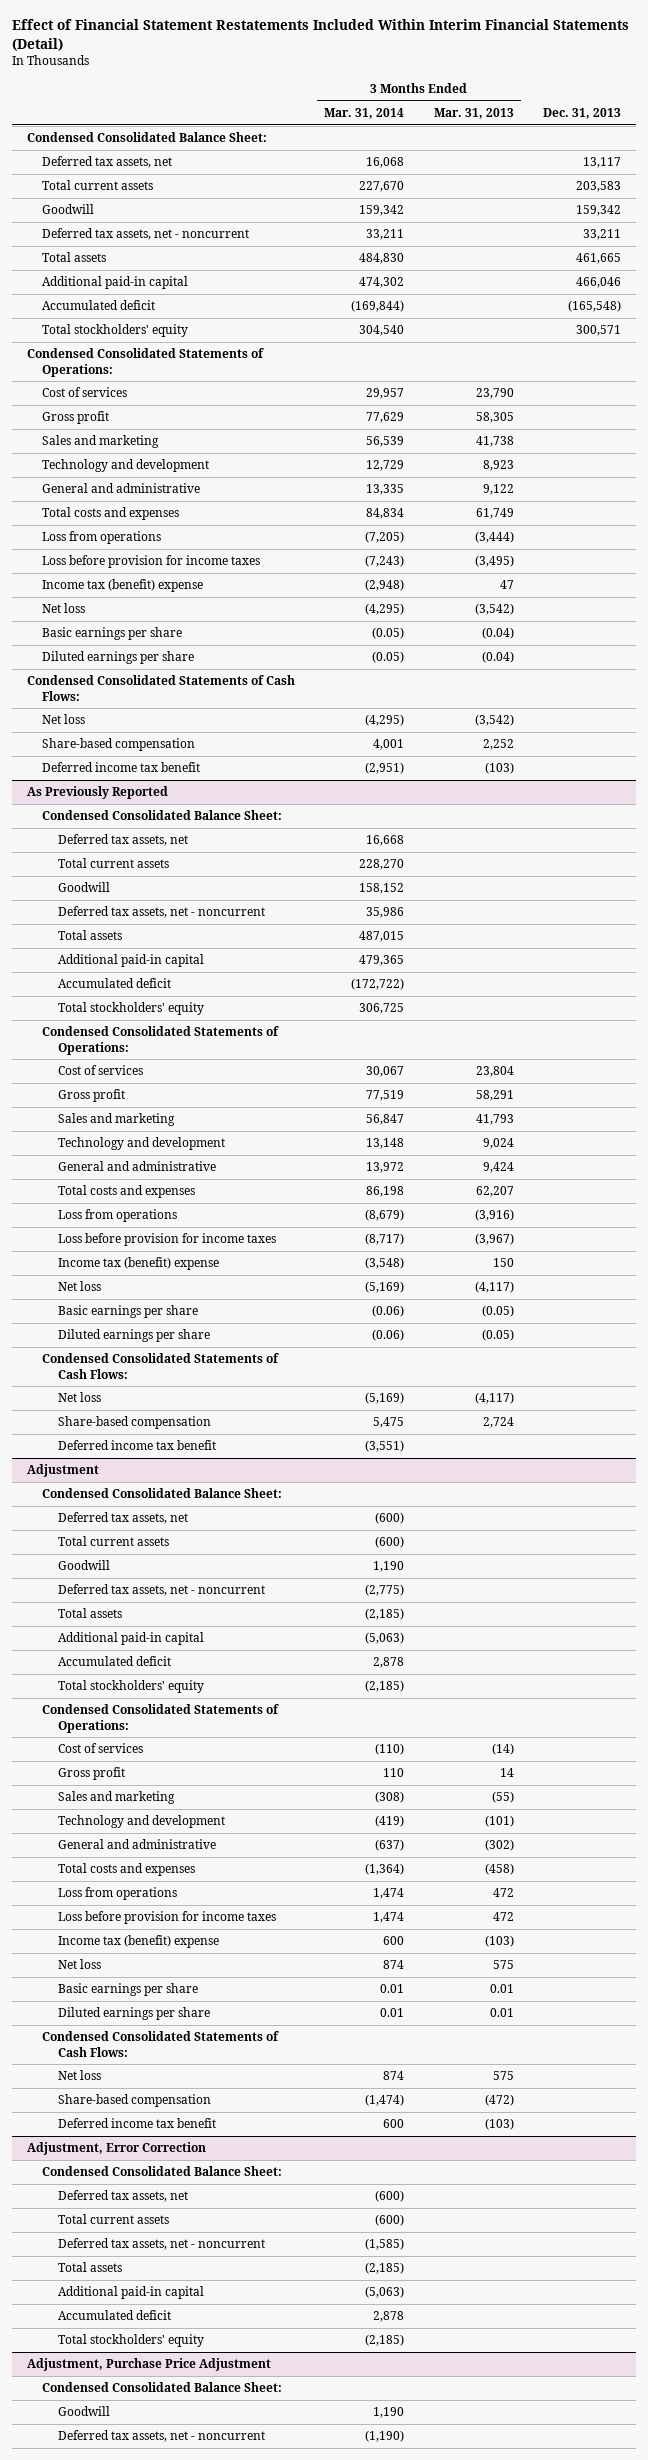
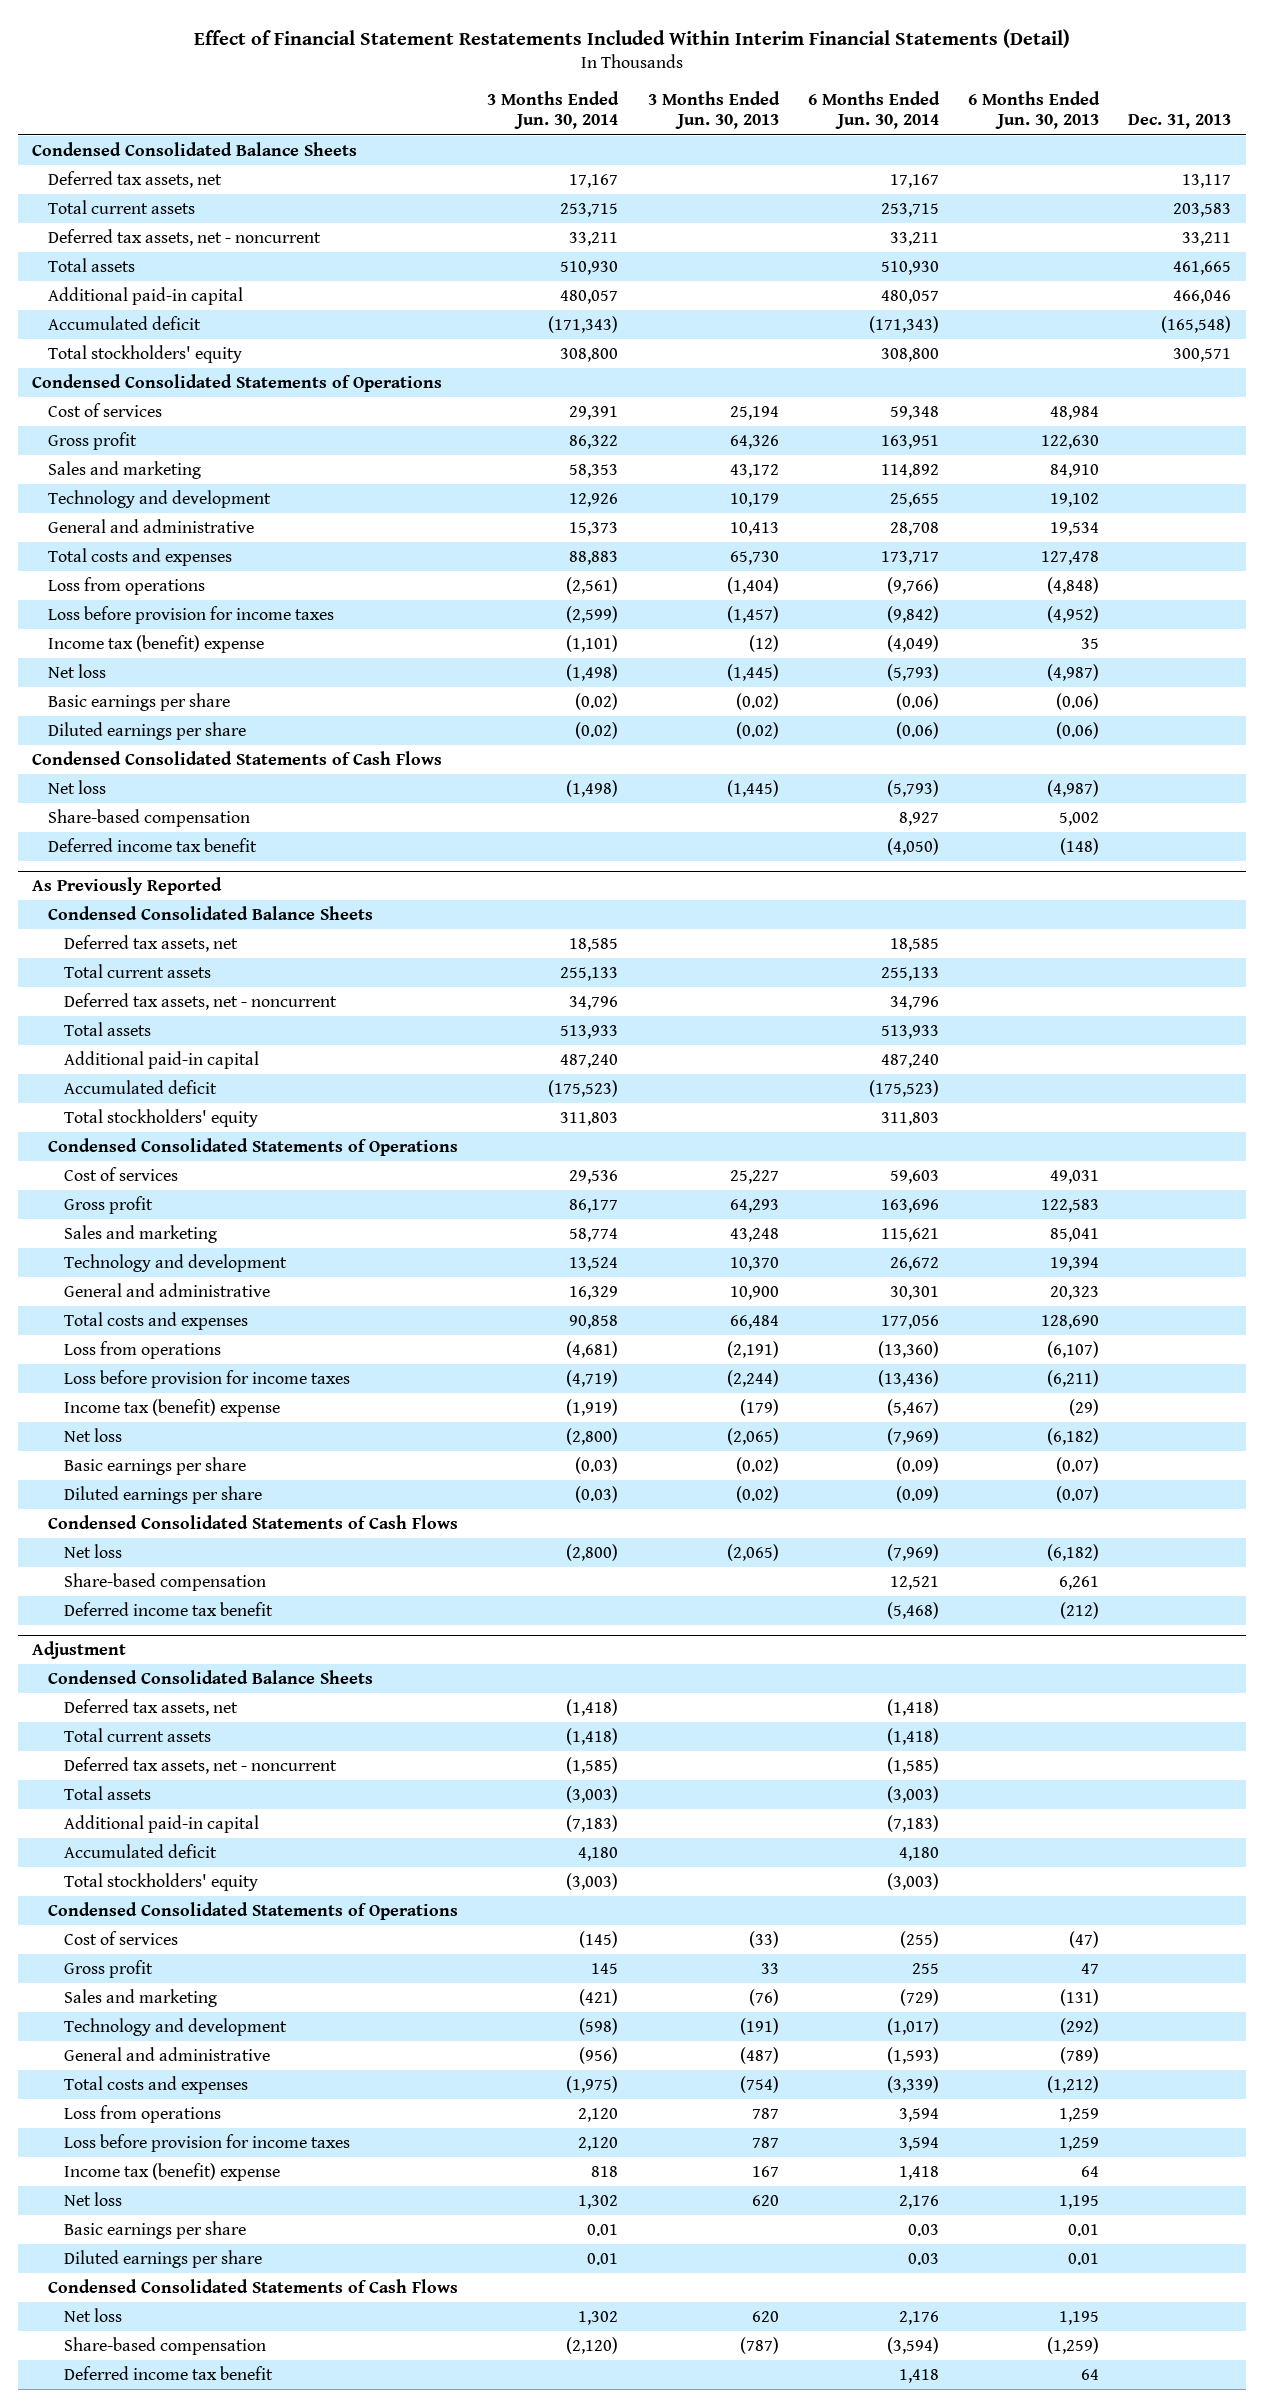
- | 3 Months Ended Mar. 31, 2014 | 3 Months Ended Mar. 31, 2013 | Dec. 31, 2013
+ | 3 Months Ended Jun. 30, 2014 | 3 Months Ended Jun. 30, 2013 | 6 Months Ended Jun. 30, 2014 | 6 Months Ended Jun. 30, 2013 | Dec. 31, 2013
- Condensed Consolidated Balance Sheet:
+ Condensed Consolidated Balance Sheets
- Goodwill | 159,342 | | 159,342
- Condensed Consolidated Statements of Operations:
+ Condensed Consolidated Statements of Operations
- Condensed Consolidated Statements of Cash Flows:
+ Condensed Consolidated Statements of Cash Flows
@ As Previously Reported
- Condensed Consolidated Balance Sheet:
+ Condensed Consolidated Balance Sheets
- Goodwill | 158,152 | |
- Condensed Consolidated Statements of Operations:
+ Condensed Consolidated Statements of Operations
- Condensed Consolidated Statements of Cash Flows:
+ Condensed Consolidated Statements of Cash Flows
@ Adjustment
- Condensed Consolidated Balance Sheet:
+ Condensed Consolidated Balance Sheets
- Goodwill | 1,190 | |
- Condensed Consolidated Statements of Operations:
+ Condensed Consolidated Statements of Operations
- Condensed Consolidated Statements of Cash Flows:
+ Condensed Consolidated Statements of Cash Flows
- Adjustment, Error Correction
- Condensed Consolidated Balance Sheet:
- Deferred tax assets, net | (600) | |
- Total current assets | (600) | |
- Deferred tax assets, net - noncurrent | (1,585) | |
- Total assets | (2,185) | |
- Additional paid-in capital | (5,063) | |
- Accumulated deficit | 2,878 | |
- Total stockholders' equity | (2,185) | |
- Adjustment, Purchase Price Adjustment
- Condensed Consolidated Balance Sheet:
- Goodwill | 1,190 | |
- Deferred tax assets, net - noncurrent | (1,190) | |

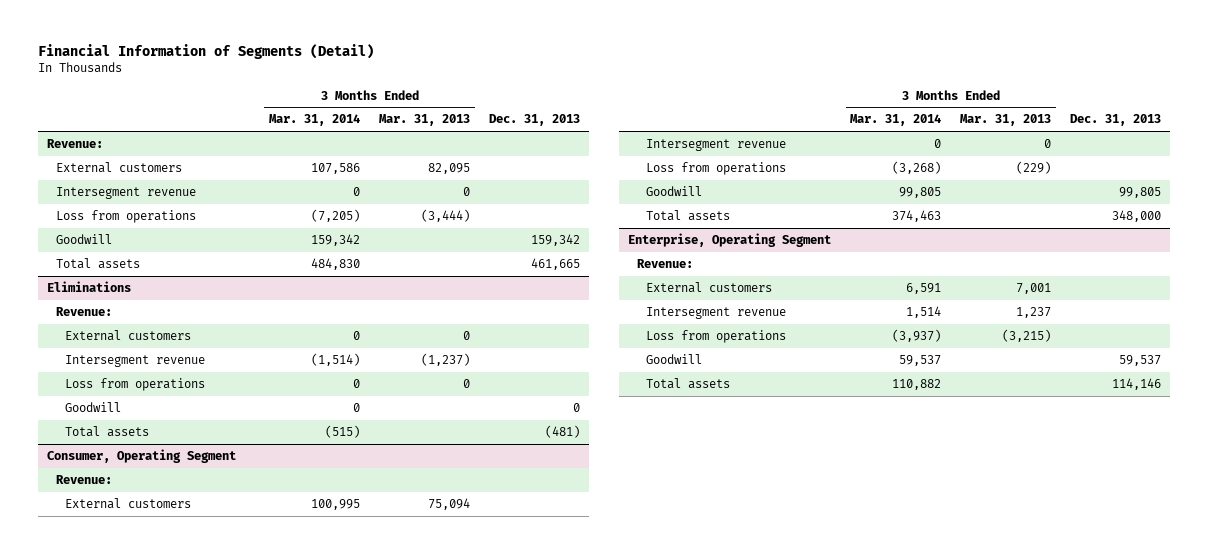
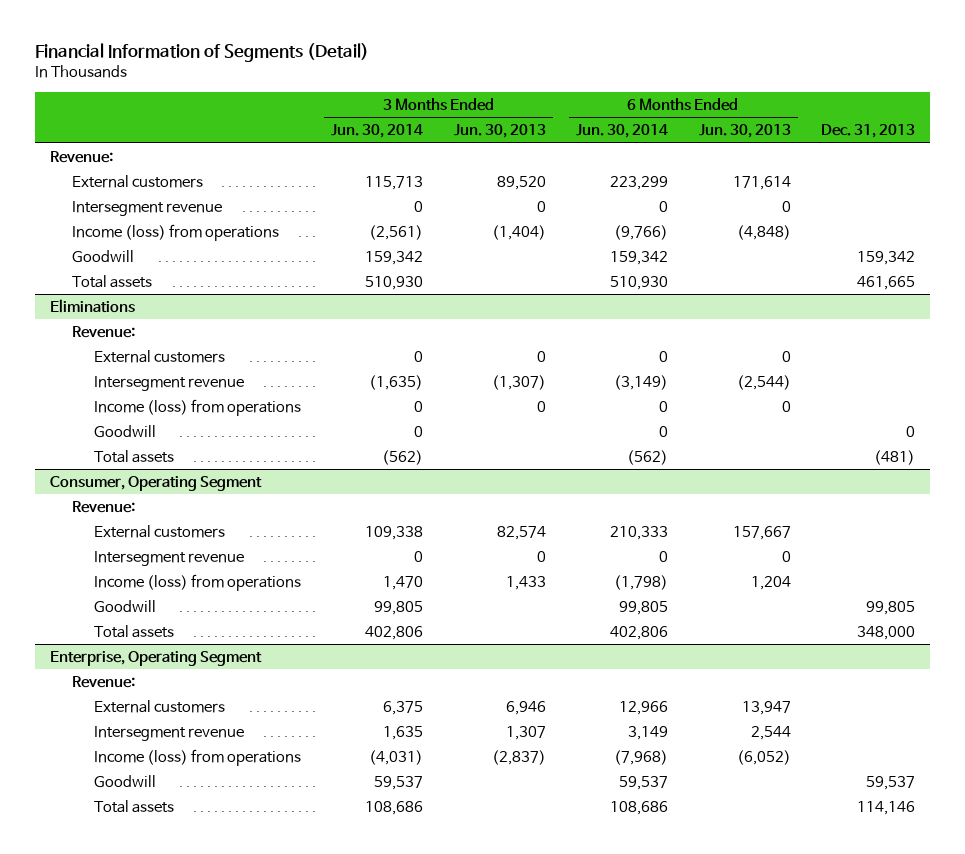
- | 3 Months Ended Mar. 31, 2014 | 3 Months Ended Mar. 31, 2013 | Dec. 31, 2013
+ | 3 Months Ended Jun. 30, 2014 | 3 Months Ended Jun. 30, 2013 | 6 Months Ended Jun. 30, 2014 | 6 Months Ended Jun. 30, 2013 | Dec. 31, 2013
- Loss from operations | (7,205) | (3,444) |
+ Income (loss) from operations | (2,561) | (1,404) | (9,766) | (4,848) |
@ Eliminations
- Loss from operations | 0 | 0 |
+ Income (loss) from operations | 0 | 0 | 0 | 0 |
@ Consumer, Operating Segment
- Loss from operations | (3,268) | (229) |
+ Income (loss) from operations | 1,470 | 1,433 | (1,798) | 1,204 |
@ Enterprise, Operating Segment
- Loss from operations | (3,937) | (3,215) |
+ Income (loss) from operations | (4,031) | (2,837) | (7,968) | (6,052) |

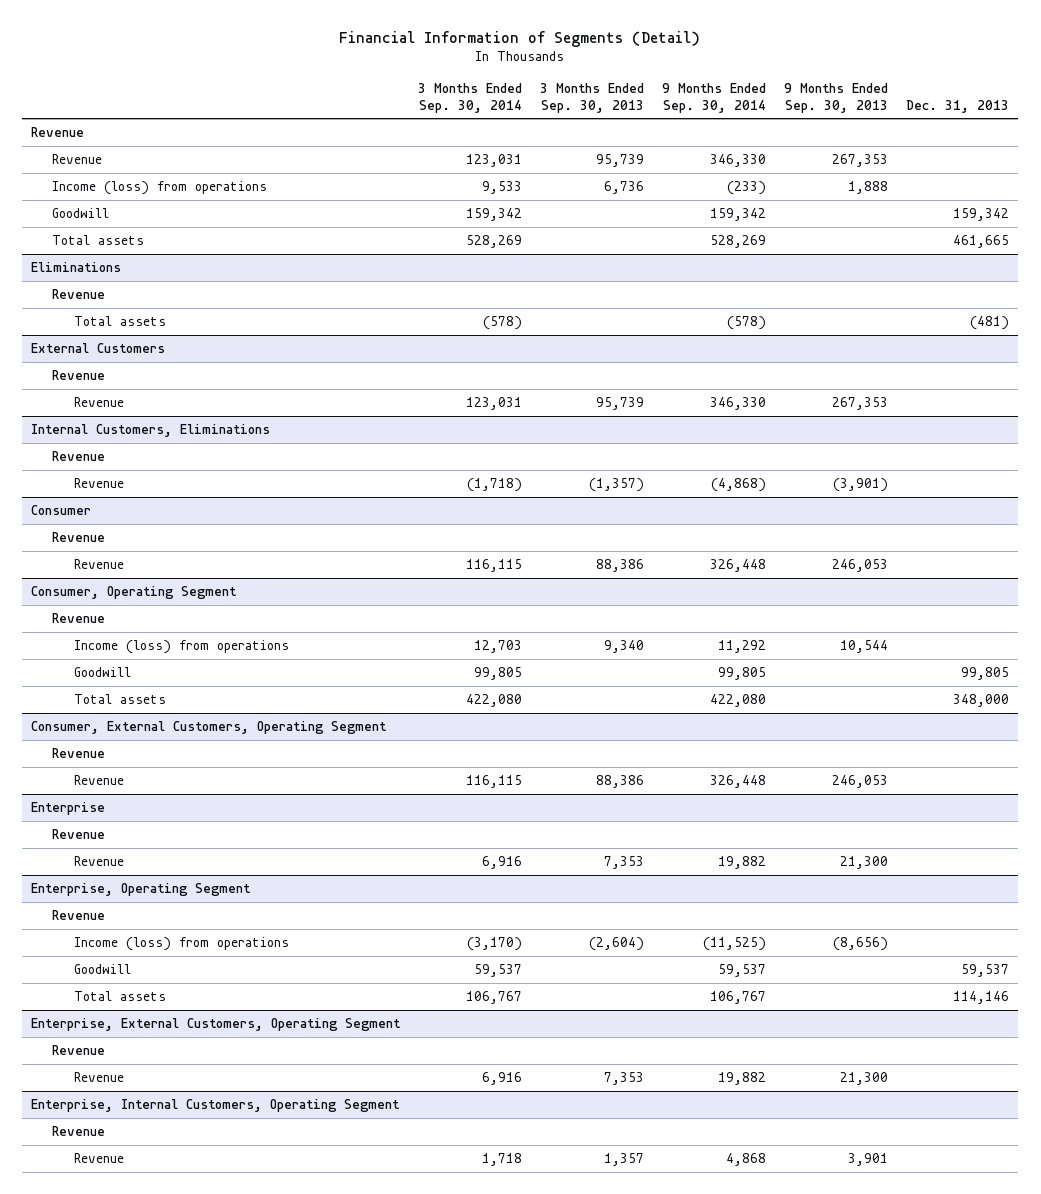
- | 3 Months Ended Jun. 30, 2014 | 3 Months Ended Jun. 30, 2013 | 6 Months Ended Jun. 30, 2014 | 6 Months Ended Jun. 30, 2013 | Dec. 31, 2013
+ | 3 Months Ended Sep. 30, 2014 | 3 Months Ended Sep. 30, 2013 | 9 Months Ended Sep. 30, 2014 | 9 Months Ended Sep. 30, 2013 | Dec. 31, 2013
- Revenue:
- External customers | 115,713 | 89,520 | 223,299 | 171,614 |
- Intersegment revenue | 0 | 0 | 0 | 0 |
+ Revenue
+ Revenue | 123,031 | 95,739 | 346,330 | 267,353 |
@ Eliminations
- Revenue:
- External customers | 0 | 0 | 0 | 0 |
- Intersegment revenue | (1,635) | (1,307) | (3,149) | (2,544) |
- Income (loss) from operations | 0 | 0 | 0 | 0 |
- Goodwill | 0 | | 0 | | 0
+ Revenue
+ External Customers
+ Revenue
+ Revenue | 123,031 | 95,739 | 346,330 | 267,353 |
+ Internal Customers, Eliminations
+ Revenue
+ Revenue | (1,718) | (1,357) | (4,868) | (3,901) |
+ Consumer
+ Revenue
+ Revenue | 116,115 | 88,386 | 326,448 | 246,053 |
@ Consumer, Operating Segment
- Revenue:
- External customers | 109,338 | 82,574 | 210,333 | 157,667 |
- Intersegment revenue | 0 | 0 | 0 | 0 |
+ Revenue
+ Consumer, External Customers, Operating Segment
+ Revenue
+ Revenue | 116,115 | 88,386 | 326,448 | 246,053 |
+ Enterprise
+ Revenue
+ Revenue | 6,916 | 7,353 | 19,882 | 21,300 |
@ Enterprise, Operating Segment
- Revenue:
- External customers | 6,375 | 6,946 | 12,966 | 13,947 |
- Intersegment revenue | 1,635 | 1,307 | 3,149 | 2,544 |
+ Revenue
+ Enterprise, External Customers, Operating Segment
+ Revenue
+ Revenue | 6,916 | 7,353 | 19,882 | 21,300 |
+ Enterprise, Internal Customers, Operating Segment
+ Revenue
+ Revenue | 1,718 | 1,357 | 4,868 | 3,901 |

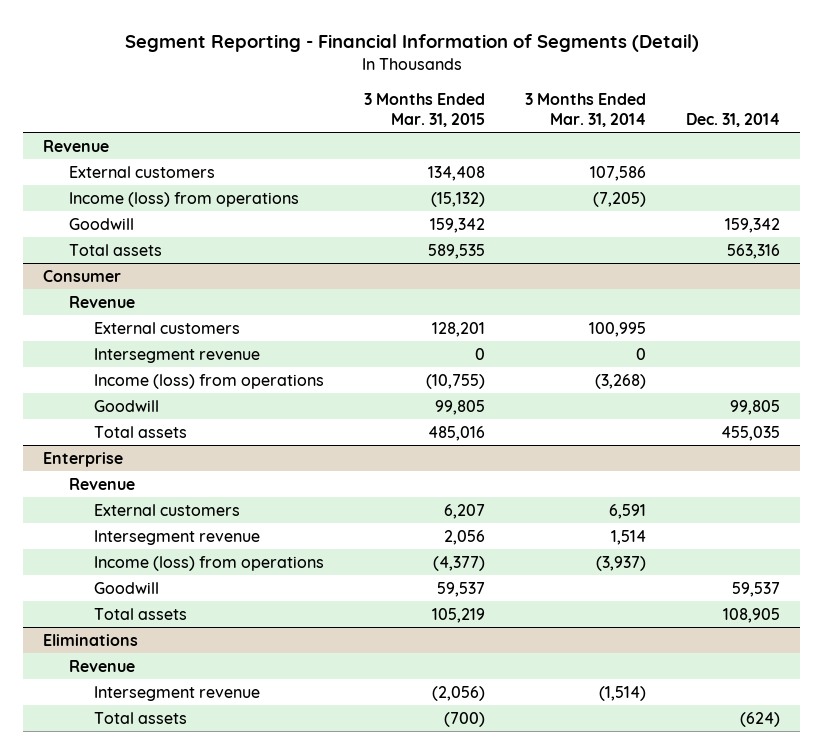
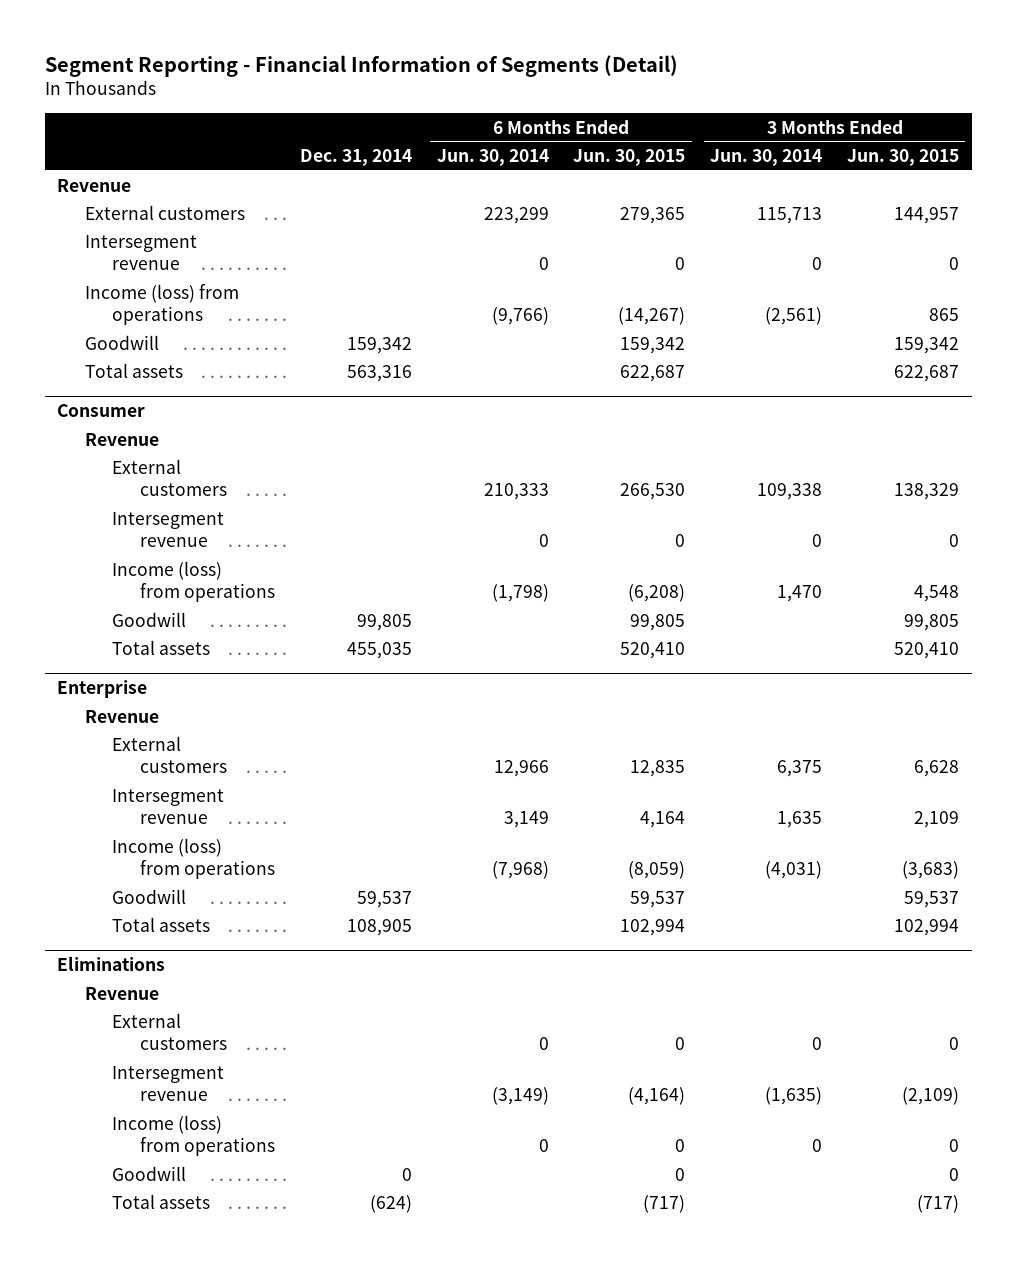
- | 3 Months Ended Mar. 31, 2015 | 3 Months Ended Mar. 31, 2014 | Dec. 31, 2014
+ | Dec. 31, 2014 | 6 Months Ended Jun. 30, 2014 | 6 Months Ended Jun. 30, 2015 | 3 Months Ended Jun. 30, 2014 | 3 Months Ended Jun. 30, 2015
+ Intersegment revenue | | 0 | 0 | 0 | 0
@ Eliminations
+ External customers | | 0 | 0 | 0 | 0
+ Income (loss) from operations | | 0 | 0 | 0 | 0
+ Goodwill | 0 | | 0 | | 0

